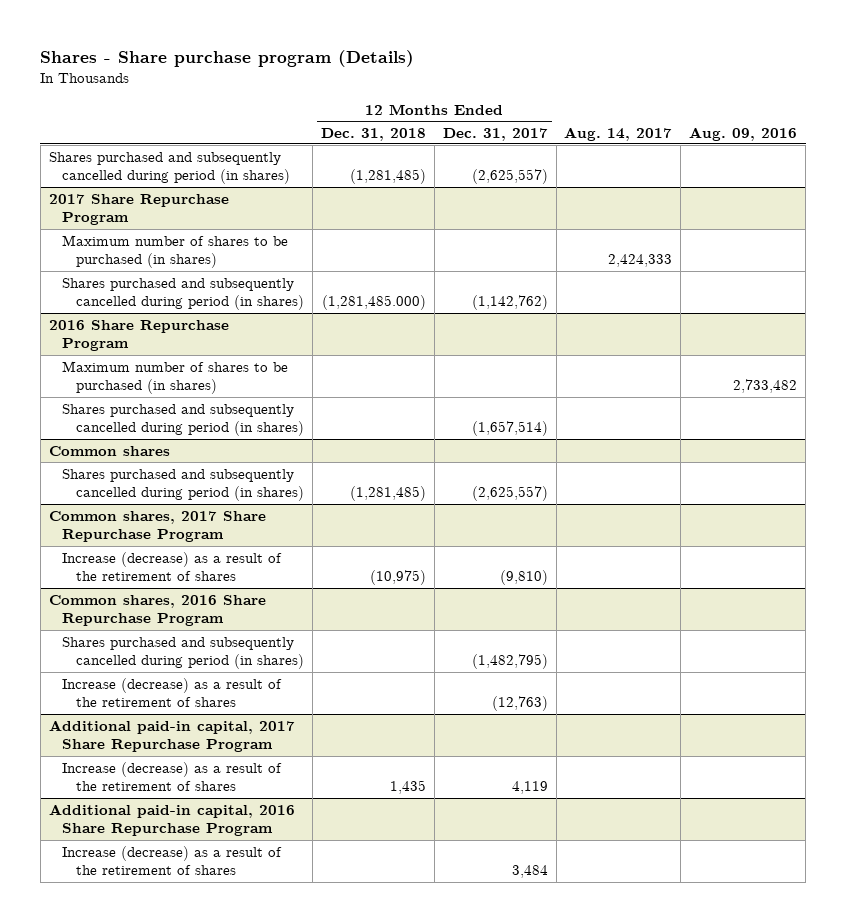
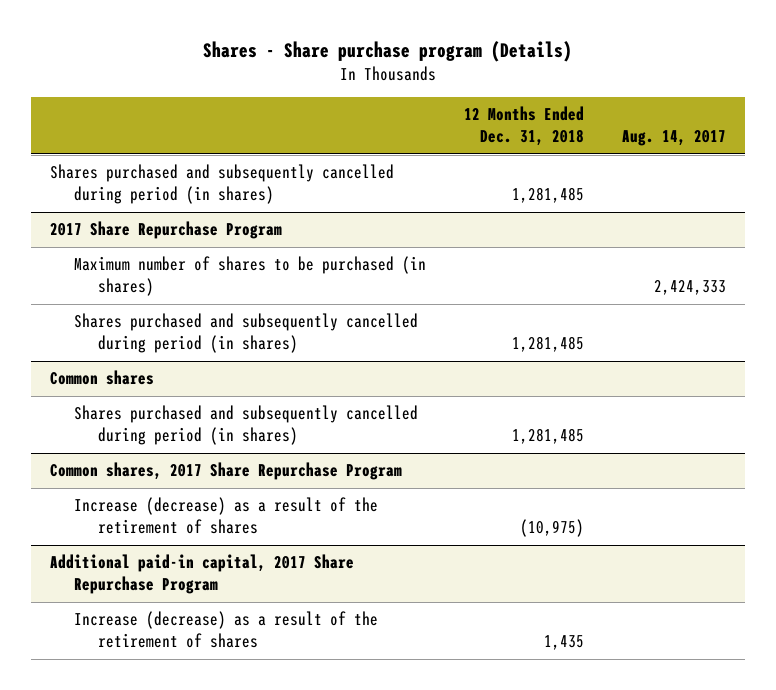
- | 12 Months Ended Dec. 31, 2018 | 12 Months Ended Dec. 31, 2017 | Aug. 14, 2017 | Aug. 09, 2016
+ | 12 Months Ended Dec. 31, 2018 | Aug. 14, 2017
- Shares purchased and subsequently cancelled during period (in shares) | (1,281,485) | (2,625,557) | |
+ Shares purchased and subsequently cancelled during period (in shares) | 1,281,485 |
@ 2017 Share Repurchase Program
- Shares purchased and subsequently cancelled during period (in shares) | (1,281,485.000) | (1,142,762) | |
- 2016 Share Repurchase Program
- Maximum number of shares to be purchased (in shares) | | | | 2,733,482
- Shares purchased and subsequently cancelled during period (in shares) | | (1,657,514) | |
@ 2017 Share Repurchase Program
+ Shares purchased and subsequently cancelled during period (in shares) | 1,281,485 |
@ Common shares
- Shares purchased and subsequently cancelled during period (in shares) | (1,281,485) | (2,625,557) | |
+ Shares purchased and subsequently cancelled during period (in shares) | 1,281,485 |
- Common shares, 2016 Share Repurchase Program
- Shares purchased and subsequently cancelled during period (in shares) | | (1,482,795) | |
- Increase (decrease) as a result of the retirement of shares | | (12,763) | |
- Additional paid-in capital, 2016 Share Repurchase Program
- Increase (decrease) as a result of the retirement of shares | | 3,484 | |

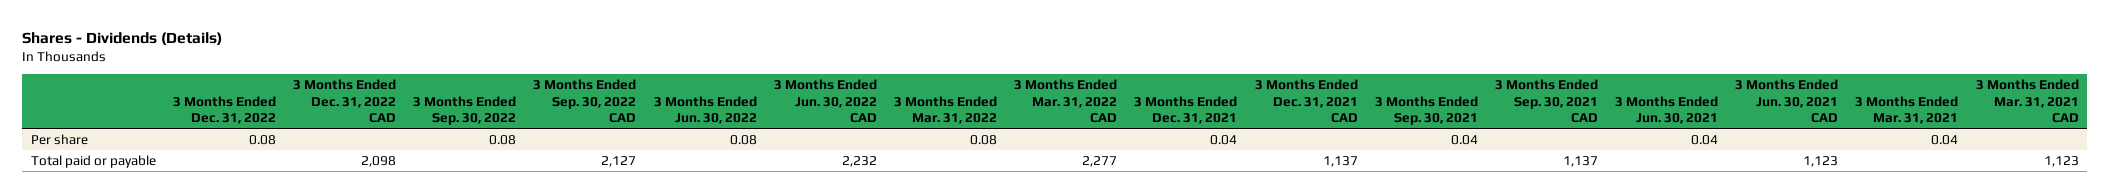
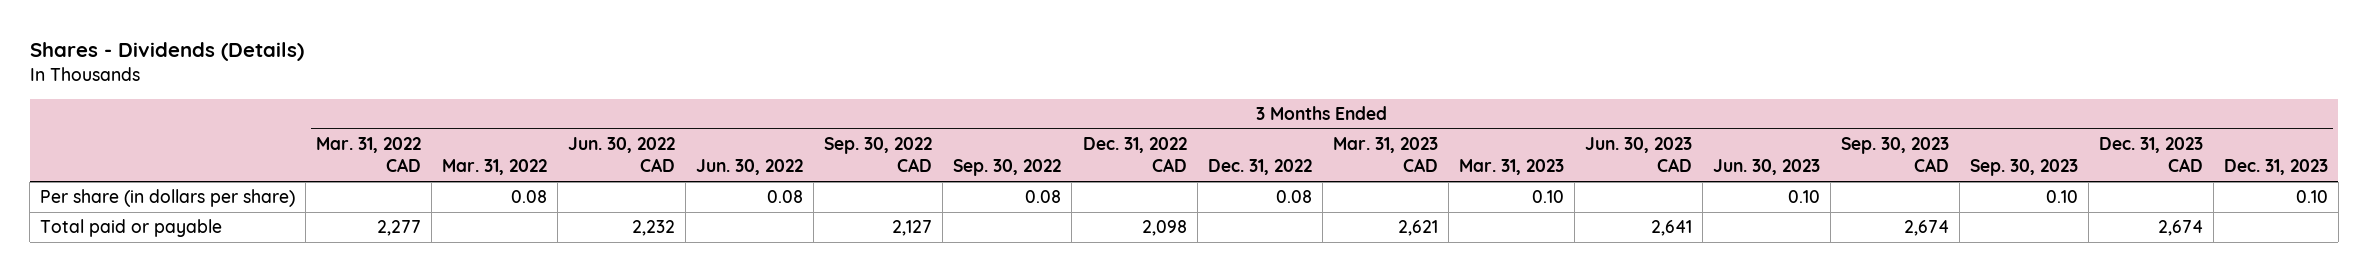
- | 3 Months Ended Dec. 31, 2022 | 3 Months Ended Dec. 31, 2022 CAD | 3 Months Ended Sep. 30, 2022 | 3 Months Ended Sep. 30, 2022 CAD | 3 Months Ended Jun. 30, 2022 | 3 Months Ended Jun. 30, 2022 CAD | 3 Months Ended Mar. 31, 2022 | 3 Months Ended Mar. 31, 2022 CAD | 3 Months Ended Dec. 31, 2021 | 3 Months Ended Dec. 31, 2021 CAD | 3 Months Ended Sep. 30, 2021 | 3 Months Ended Sep. 30, 2021 CAD | 3 Months Ended Jun. 30, 2021 | 3 Months Ended Jun. 30, 2021 CAD | 3 Months Ended Mar. 31, 2021 | 3 Months Ended Mar. 31, 2021 CAD
+ | 3 Months Ended Mar. 31, 2022 CAD | 3 Months Ended Mar. 31, 2022 | 3 Months Ended Jun. 30, 2022 CAD | 3 Months Ended Jun. 30, 2022 | 3 Months Ended Sep. 30, 2022 CAD | 3 Months Ended Sep. 30, 2022 | 3 Months Ended Dec. 31, 2022 CAD | 3 Months Ended Dec. 31, 2022 | 3 Months Ended Mar. 31, 2023 CAD | 3 Months Ended Mar. 31, 2023 | 3 Months Ended Jun. 30, 2023 CAD | 3 Months Ended Jun. 30, 2023 | 3 Months Ended Sep. 30, 2023 CAD | 3 Months Ended Sep. 30, 2023 | 3 Months Ended Dec. 31, 2023 CAD | 3 Months Ended Dec. 31, 2023
- Per share | 0.08 | | 0.08 | | 0.08 | | 0.08 | | 0.04 | | 0.04 | | 0.04 | | 0.04 |
+ Per share (in dollars per share) | | 0.08 | | 0.08 | | 0.08 | | 0.08 | | 0.10 | | 0.10 | | 0.10 | | 0.10

